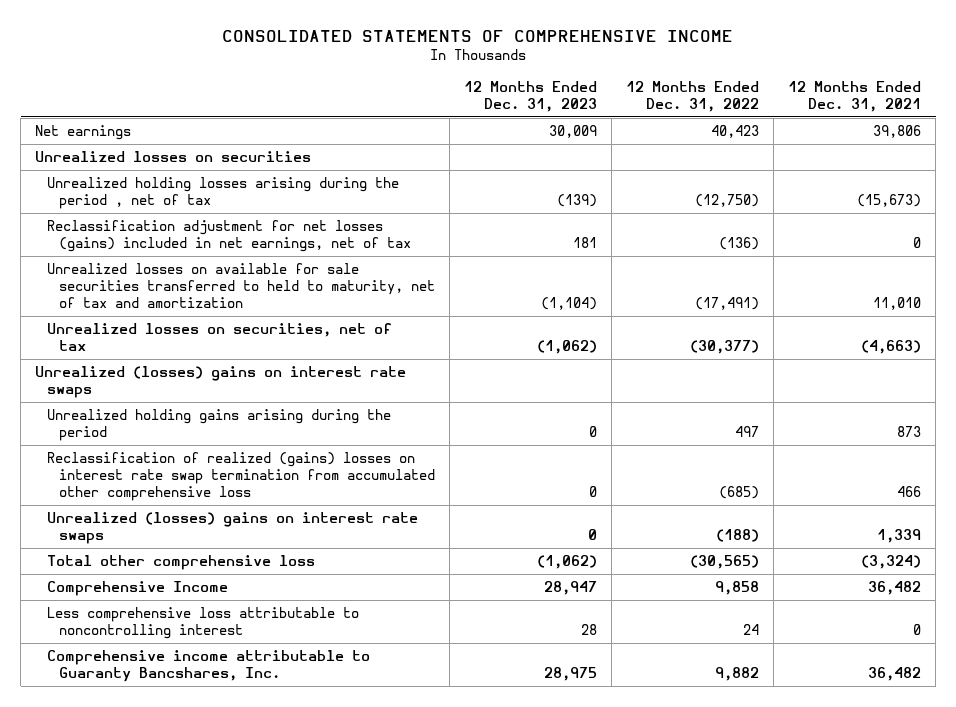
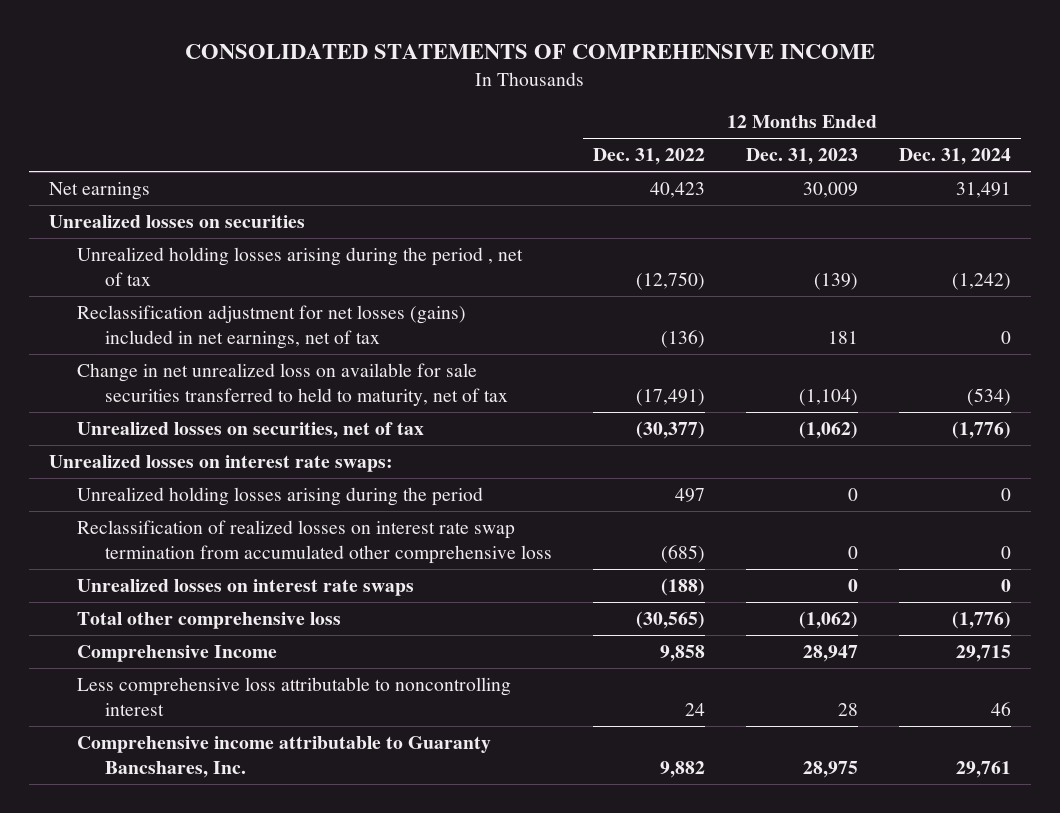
- | 12 Months Ended Dec. 31, 2023 | 12 Months Ended Dec. 31, 2022 | 12 Months Ended Dec. 31, 2021
+ | 12 Months Ended Dec. 31, 2022 | 12 Months Ended Dec. 31, 2023 | 12 Months Ended Dec. 31, 2024
- Unrealized losses on available for sale securities transferred to held to maturity, net of tax and amortization | (1,104) | (17,491) | 11,010
+ Change in net unrealized loss on available for sale securities transferred to held to maturity, net of tax | (17,491) | (1,104) | (534)
- Unrealized (losses) gains on interest rate swaps
- Unrealized holding gains arising during the period | 0 | 497 | 873
- Reclassification of realized (gains) losses on interest rate swap termination from accumulated other comprehensive loss | 0 | (685) | 466
- Unrealized (losses) gains on interest rate swaps | 0 | (188) | 1,339
+ Unrealized losses on interest rate swaps:
+ Unrealized holding losses arising during the period | 497 | 0 | 0
+ Reclassification of realized losses on interest rate swap termination from accumulated other comprehensive loss | (685) | 0 | 0
+ Unrealized losses on interest rate swaps | (188) | 0 | 0

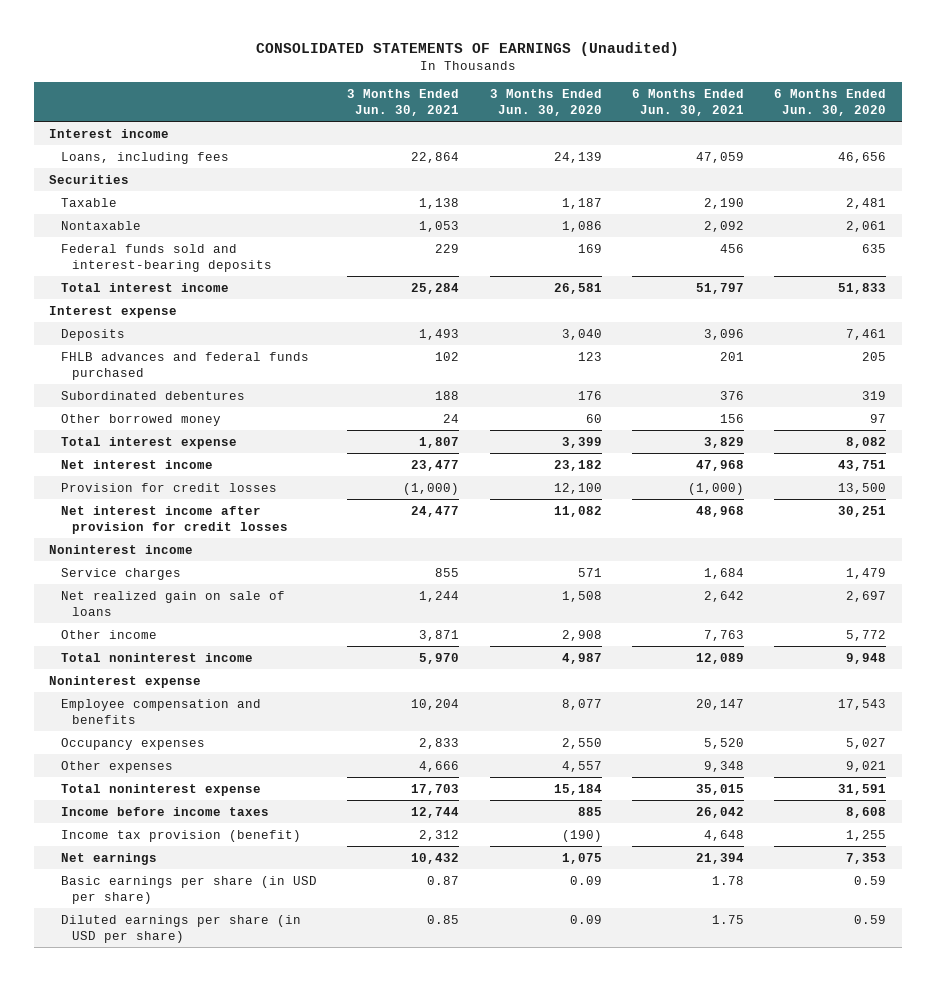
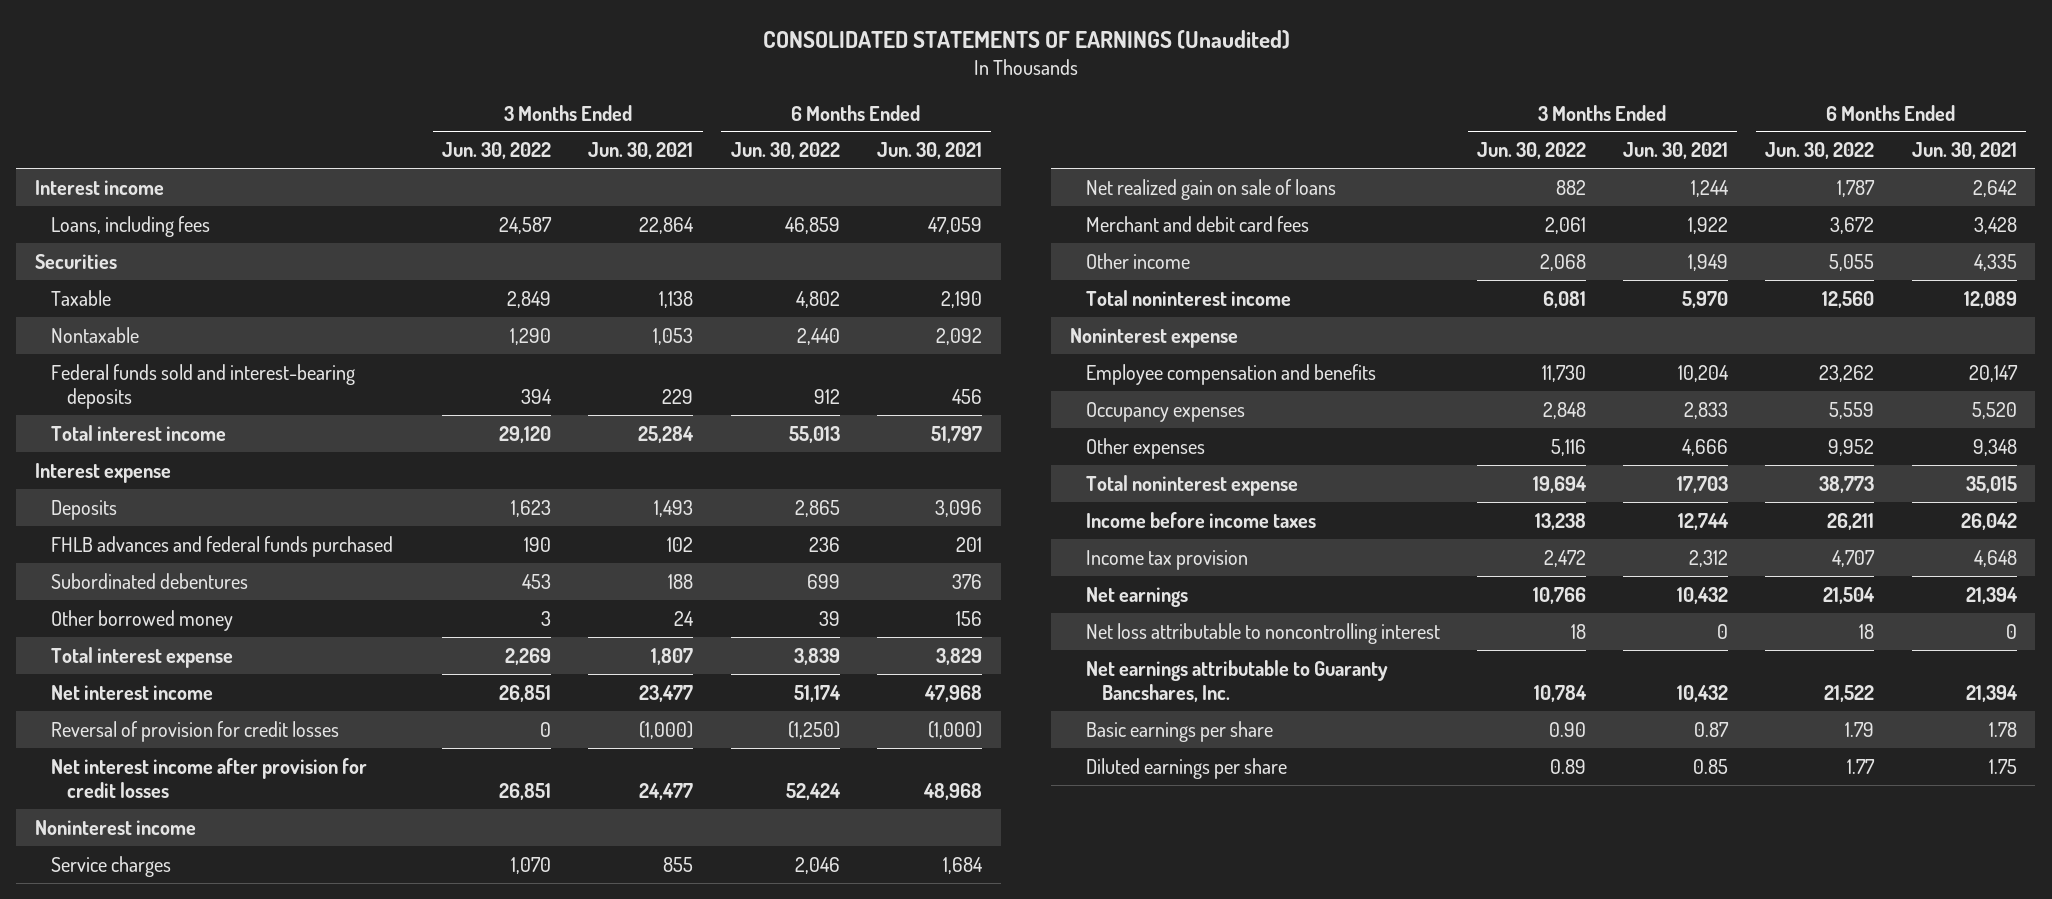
- | 3 Months Ended Jun. 30, 2021 | 3 Months Ended Jun. 30, 2020 | 6 Months Ended Jun. 30, 2021 | 6 Months Ended Jun. 30, 2020
+ | 3 Months Ended Jun. 30, 2022 | 3 Months Ended Jun. 30, 2021 | 6 Months Ended Jun. 30, 2022 | 6 Months Ended Jun. 30, 2021
- Provision for credit losses | (1,000) | 12,100 | (1,000) | 13,500
+ Reversal of provision for credit losses | 0 | (1,000) | (1,250) | (1,000)
- Other income | 3,871 | 2,908 | 7,763 | 5,772
+ Merchant and debit card fees | 2,061 | 1,922 | 3,672 | 3,428
+ Other income | 2,068 | 1,949 | 5,055 | 4,335
- Income tax provision (benefit) | 2,312 | (190) | 4,648 | 1,255
+ Income tax provision | 2,472 | 2,312 | 4,707 | 4,648
- Basic earnings per share (in USD per share) | 0.87 | 0.09 | 1.78 | 0.59
- Diluted earnings per share (in USD per share) | 0.85 | 0.09 | 1.75 | 0.59
+ Net loss attributable to noncontrolling interest | 18 | 0 | 18 | 0
+ Net earnings attributable to Guaranty Bancshares, Inc. | 10,784 | 10,432 | 21,522 | 21,394
+ Basic earnings per share | 0.90 | 0.87 | 1.79 | 1.78
+ Diluted earnings per share | 0.89 | 0.85 | 1.77 | 1.75

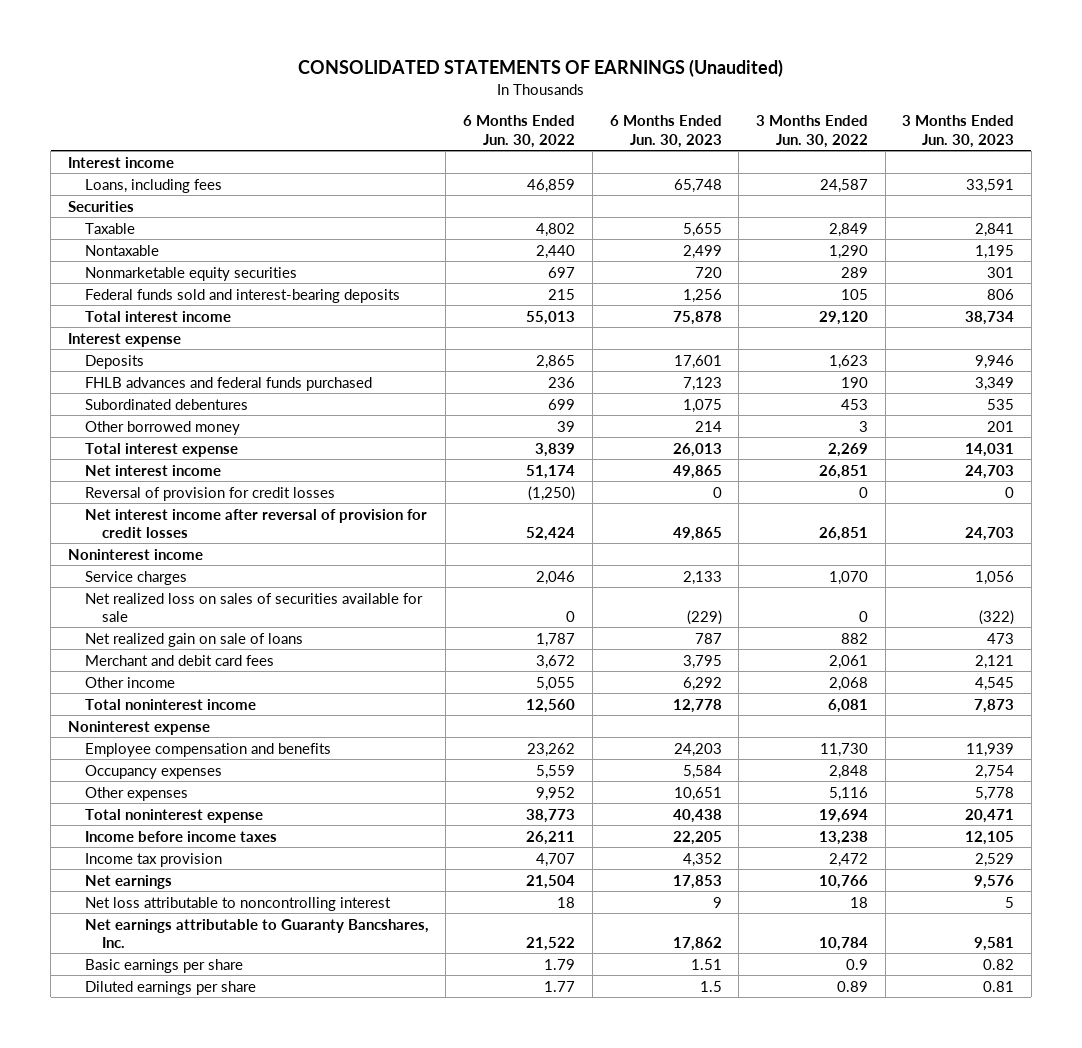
- | 3 Months Ended Jun. 30, 2022 | 3 Months Ended Jun. 30, 2021 | 6 Months Ended Jun. 30, 2022 | 6 Months Ended Jun. 30, 2021
+ | 6 Months Ended Jun. 30, 2022 | 6 Months Ended Jun. 30, 2023 | 3 Months Ended Jun. 30, 2022 | 3 Months Ended Jun. 30, 2023
- Federal funds sold and interest-bearing deposits | 394 | 229 | 912 | 456
+ Nonmarketable equity securities | 697 | 720 | 289 | 301
+ Federal funds sold and interest-bearing deposits | 215 | 1,256 | 105 | 806
- Net interest income after provision for credit losses | 26,851 | 24,477 | 52,424 | 48,968
+ Net interest income after reversal of provision for credit losses | 52,424 | 49,865 | 26,851 | 24,703
+ Net realized loss on sales of securities available for sale | 0 | (229) | 0 | (322)
- Basic earnings per share | 0.90 | 0.87 | 1.79 | 1.78
+ Basic earnings per share | 1.79 | 1.51 | 0.9 | 0.82

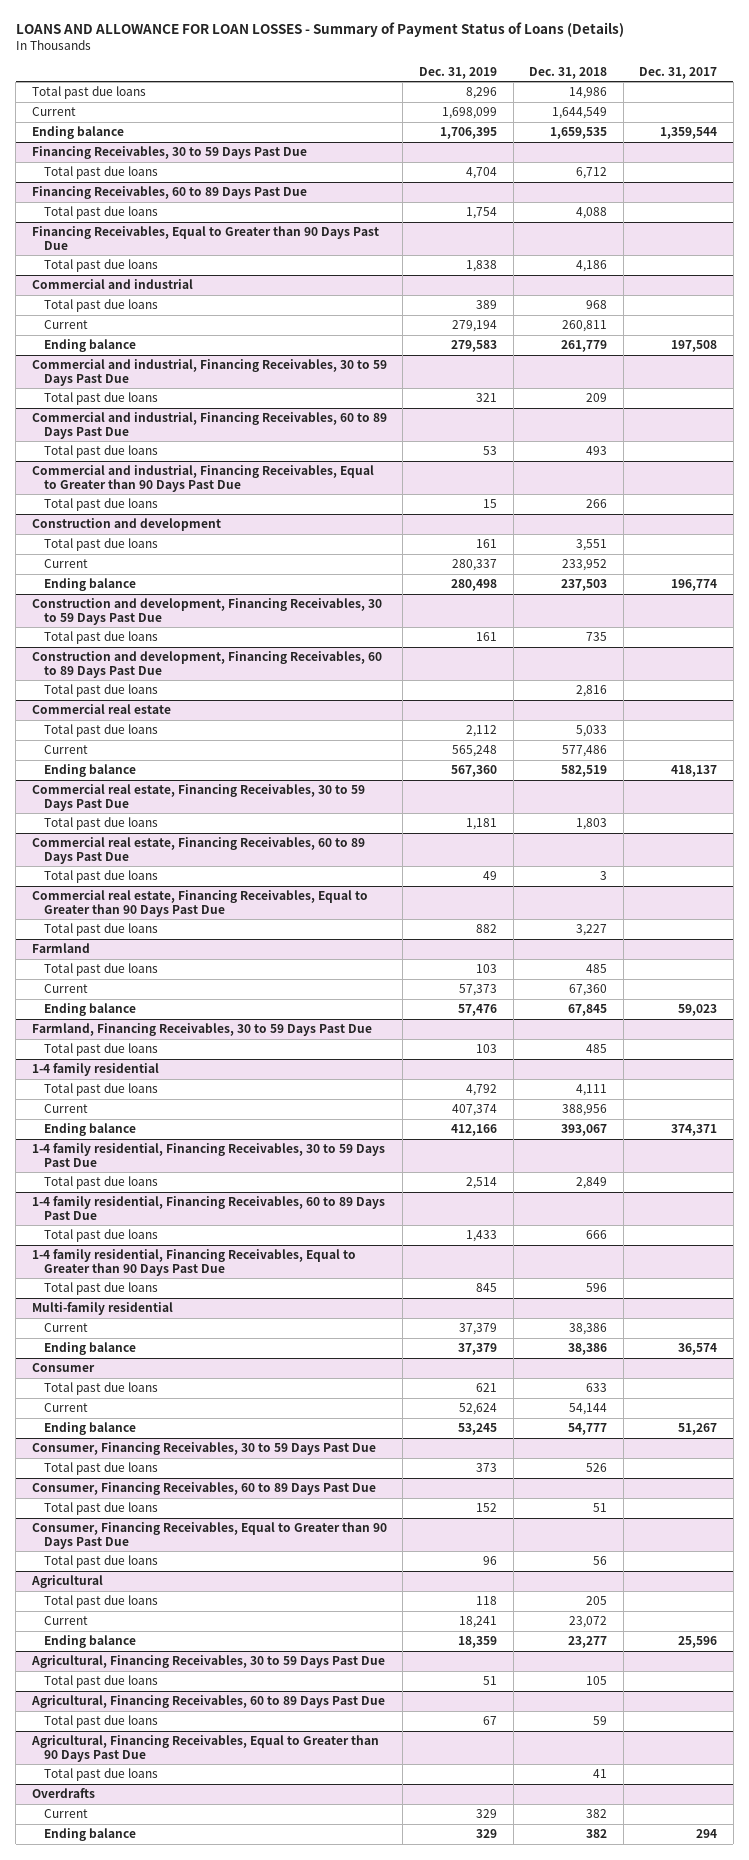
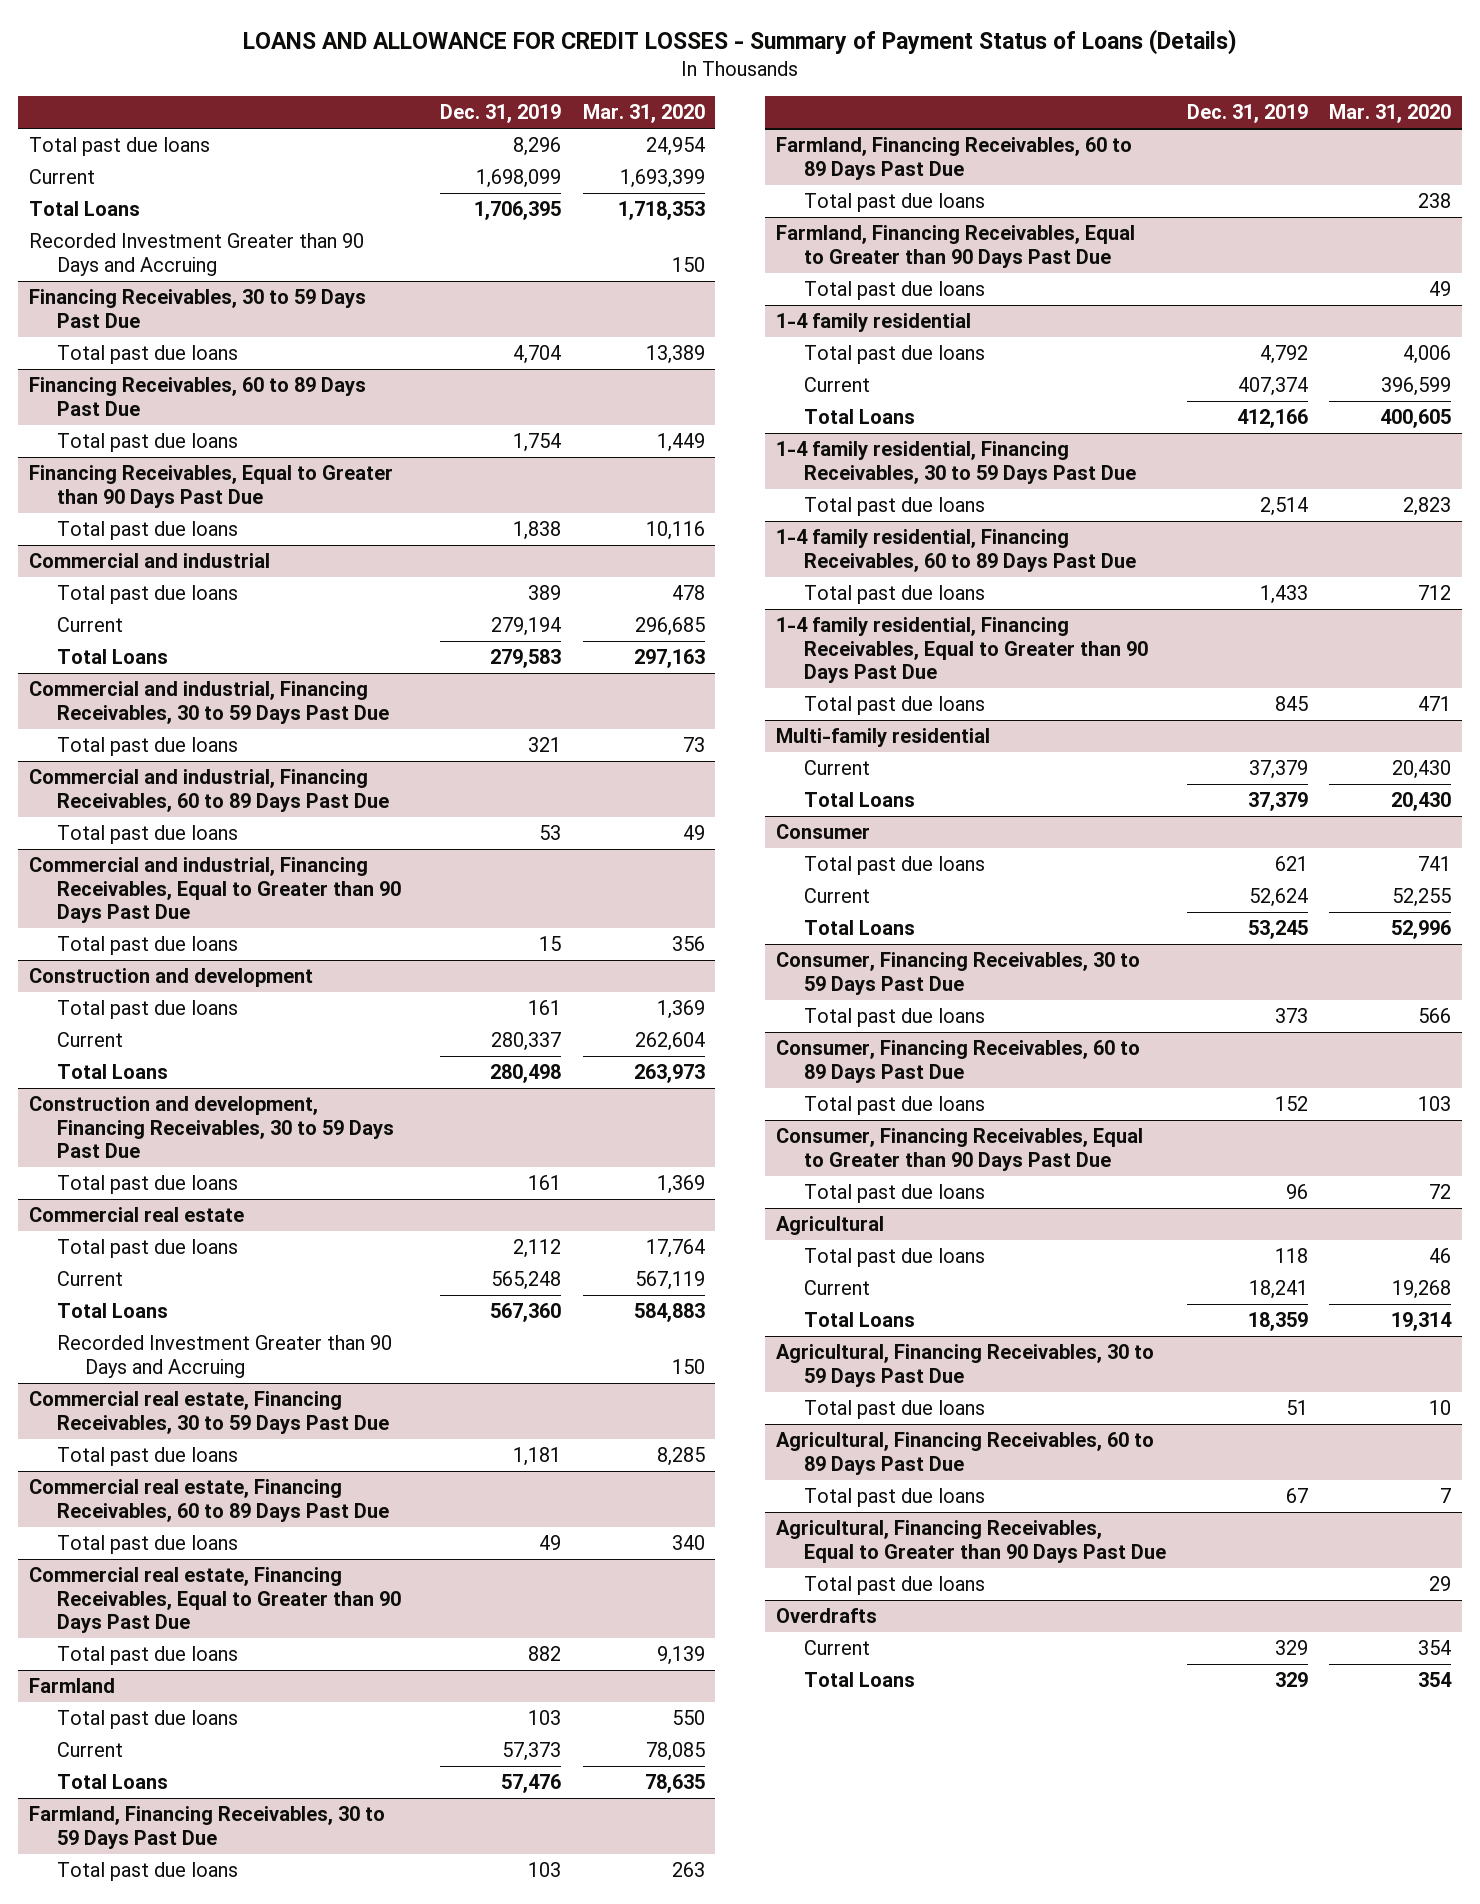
- LOANS AND ALLOWANCE FOR LOAN LOSSES - Summary of Payment Status of Loans (Details)
+ LOANS AND ALLOWANCE FOR CREDIT LOSSES - Summary of Payment Status of Loans (Details)
- | Dec. 31, 2019 | Dec. 31, 2018 | Dec. 31, 2017
+ | Dec. 31, 2019 | Mar. 31, 2020
- Ending balance | 1,706,395 | 1,659,535 | 1,359,544
+ Total Loans | 1,706,395 | 1,718,353
+ Recorded Investment Greater than 90 Days and Accruing | | 150
@ Commercial and industrial
- Ending balance | 279,583 | 261,779 | 197,508
+ Total Loans | 279,583 | 297,163
@ Construction and development
- Ending balance | 280,498 | 237,503 | 196,774
+ Total Loans | 280,498 | 263,973
- Construction and development, Financing Receivables, 60 to 89 Days Past Due
- Total past due loans | | 2,816 |
@ Commercial real estate
- Ending balance | 567,360 | 582,519 | 418,137
+ Total Loans | 567,360 | 584,883
+ Recorded Investment Greater than 90 Days and Accruing | | 150
@ Farmland
- Ending balance | 57,476 | 67,845 | 59,023
+ Total Loans | 57,476 | 78,635
+ Farmland, Financing Receivables, 60 to 89 Days Past Due
+ Total past due loans | | 238
+ Farmland, Financing Receivables, Equal to Greater than 90 Days Past Due
+ Total past due loans | | 49
@ 1-4 family residential
- Ending balance | 412,166 | 393,067 | 374,371
+ Total Loans | 412,166 | 400,605
@ Multi-family residential
- Ending balance | 37,379 | 38,386 | 36,574
+ Total Loans | 37,379 | 20,430
@ Consumer
- Ending balance | 53,245 | 54,777 | 51,267
+ Total Loans | 53,245 | 52,996
@ Agricultural
- Ending balance | 18,359 | 23,277 | 25,596
+ Total Loans | 18,359 | 19,314
@ Overdrafts
- Ending balance | 329 | 382 | 294
+ Total Loans | 329 | 354

